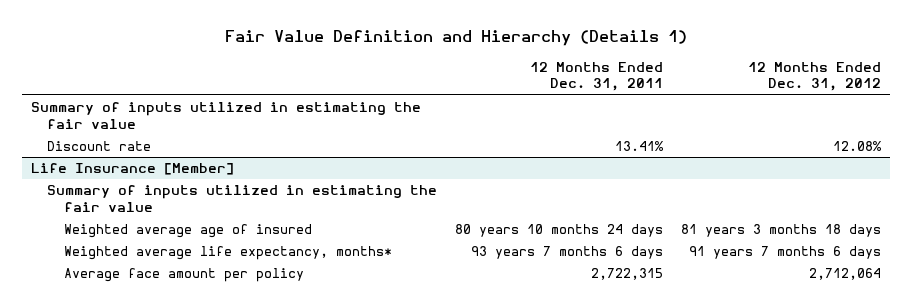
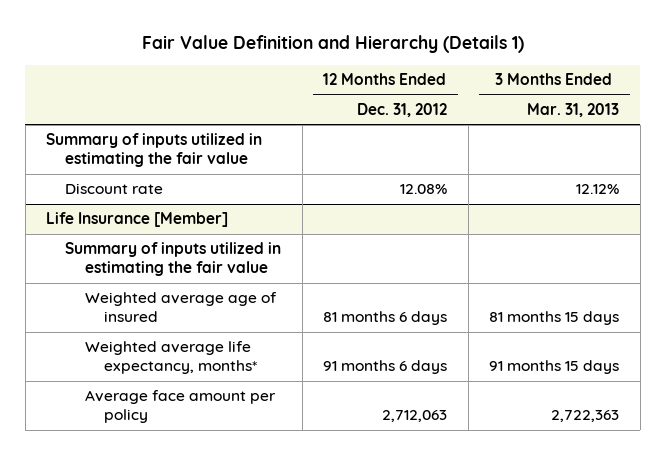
- | 12 Months Ended Dec. 31, 2011 | 12 Months Ended Dec. 31, 2012
+ | 12 Months Ended Dec. 31, 2012 | 3 Months Ended Mar. 31, 2013
@ Life Insurance [Member]
- Weighted average age of insured | 80 years 10 months 24 days | 81 years 3 months 18 days
- Weighted average life expectancy, months* | 93 years 7 months 6 days | 91 years 7 months 6 days
- Average face amount per policy | 2,722,315 | 2,712,064
+ Weighted average age of insured | 81 months 6 days | 81 months 15 days
+ Weighted average life expectancy, months* | 91 months 6 days | 91 months 15 days
+ Average face amount per policy | 2,712,063 | 2,722,363

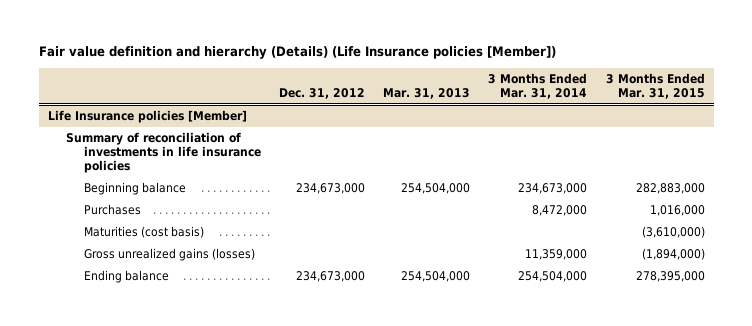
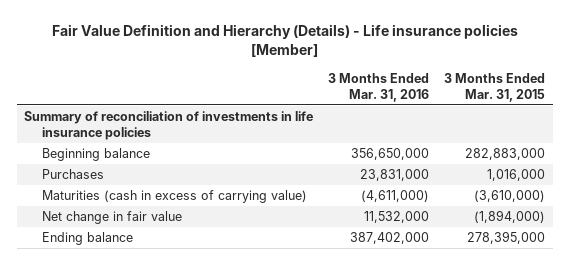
- Fair value definition and hierarchy (Details) (Life Insurance policies [Member])
+ Fair Value Definition and Hierarchy (Details) - Life insurance policies [Member]
- | Dec. 31, 2012 | Mar. 31, 2013 | 3 Months Ended Mar. 31, 2014 | 3 Months Ended Mar. 31, 2015
+ | 3 Months Ended Mar. 31, 2016 | 3 Months Ended Mar. 31, 2015
- Life Insurance policies [Member]
- Maturities (cost basis) | | | | (3,610,000)
- Gross unrealized gains (losses) | | | 11,359,000 | (1,894,000)
+ Maturities (cash in excess of carrying value) | (4,611,000) | (3,610,000)
+ Net change in fair value | 11,532,000 | (1,894,000)

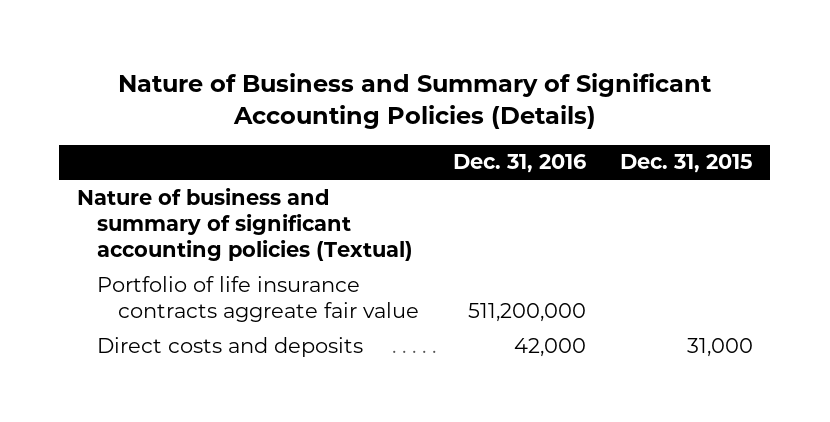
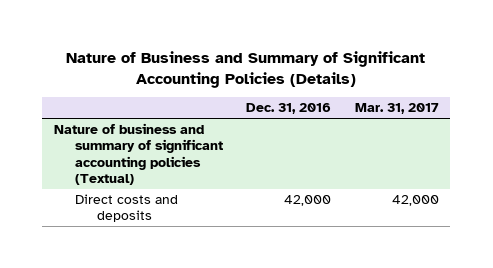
- | Dec. 31, 2016 | Dec. 31, 2015
+ | Dec. 31, 2016 | Mar. 31, 2017
- Portfolio of life insurance contracts aggreate fair value | 511,200,000 |

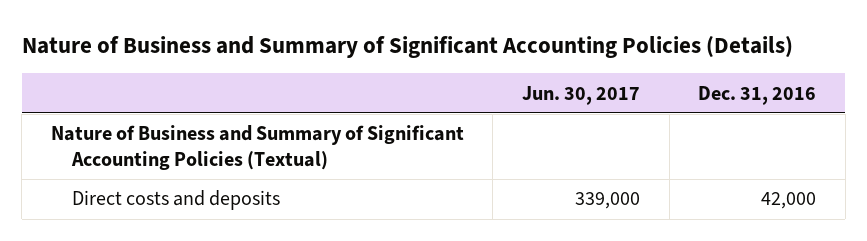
- | Dec. 31, 2016 | Mar. 31, 2017
+ | Jun. 30, 2017 | Dec. 31, 2016
- Nature of business and summary of significant accounting policies (Textual)
+ Nature of Business and Summary of Significant Accounting Policies (Textual)

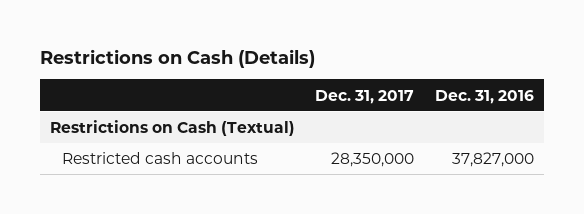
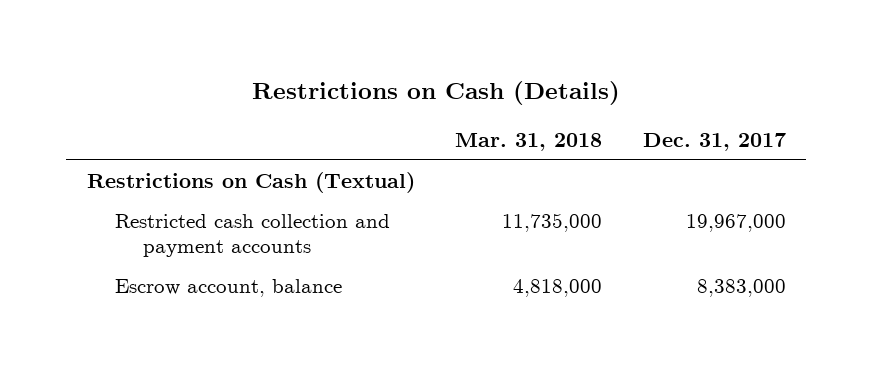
- | Dec. 31, 2017 | Dec. 31, 2016
+ | Mar. 31, 2018 | Dec. 31, 2017
- Restricted cash accounts | 28,350,000 | 37,827,000
+ Restricted cash collection and payment accounts | 11,735,000 | 19,967,000
+ Escrow account, balance | 4,818,000 | 8,383,000

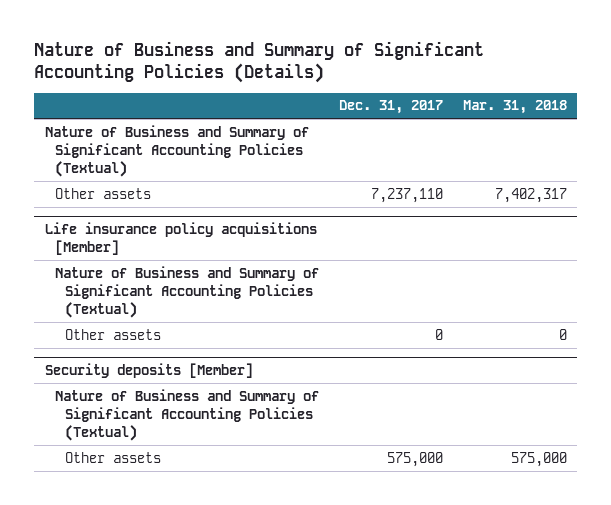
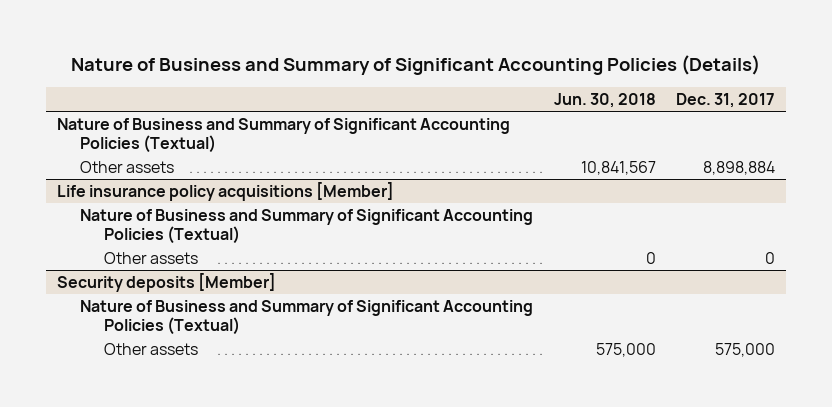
- | Dec. 31, 2017 | Mar. 31, 2018
+ | Jun. 30, 2018 | Dec. 31, 2017
- Other assets | 7,237,110 | 7,402,317
+ Other assets | 10,841,567 | 8,898,884

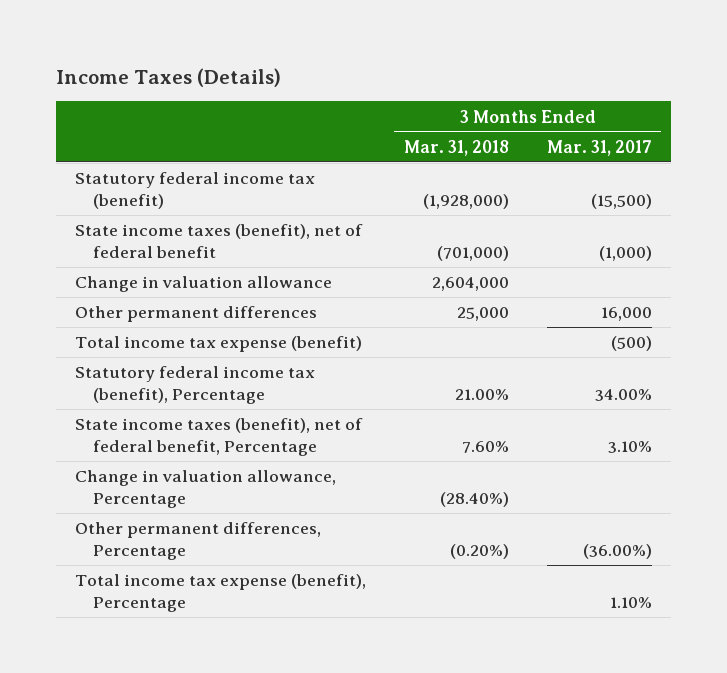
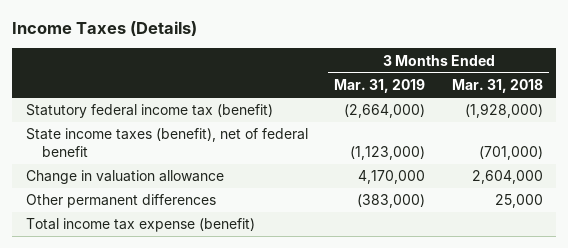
- | 3 Months Ended Mar. 31, 2018 | 3 Months Ended Mar. 31, 2017
+ | 3 Months Ended Mar. 31, 2019 | 3 Months Ended Mar. 31, 2018
- Statutory federal income tax (benefit), Percentage | 21.00% | 34.00%
- State income taxes (benefit), net of federal benefit, Percentage | 7.60% | 3.10%
- Change in valuation allowance, Percentage | (28.40%) |
- Other permanent differences, Percentage | (0.20%) | (36.00%)
- Total income tax expense (benefit), Percentage | | 1.10%

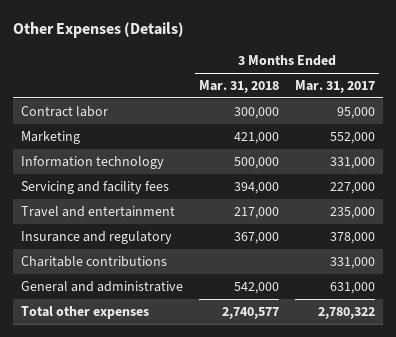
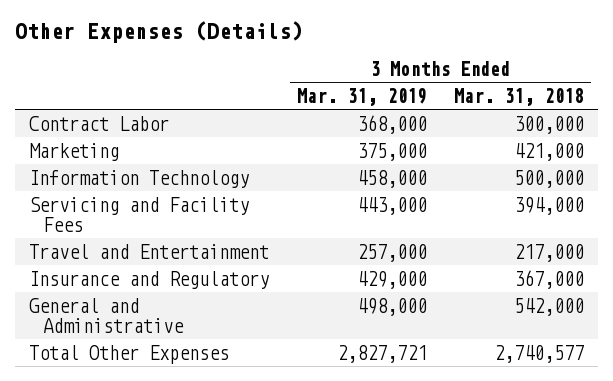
- | 3 Months Ended Mar. 31, 2018 | 3 Months Ended Mar. 31, 2017
+ | 3 Months Ended Mar. 31, 2019 | 3 Months Ended Mar. 31, 2018
- Contract labor | 300,000 | 95,000
+ Contract Labor | 368,000 | 300,000
- Information technology | 500,000 | 331,000
- Servicing and facility fees | 394,000 | 227,000
- Travel and entertainment | 217,000 | 235,000
- Insurance and regulatory | 367,000 | 378,000
- Charitable contributions | | 331,000
- General and administrative | 542,000 | 631,000
- Total other expenses | 2,740,577 | 2,780,322
+ Information Technology | 458,000 | 500,000
+ Servicing and Facility Fees | 443,000 | 394,000
+ Travel and Entertainment | 257,000 | 217,000
+ Insurance and Regulatory | 429,000 | 367,000
+ General and Administrative | 498,000 | 542,000
+ Total Other Expenses | 2,827,721 | 2,740,577

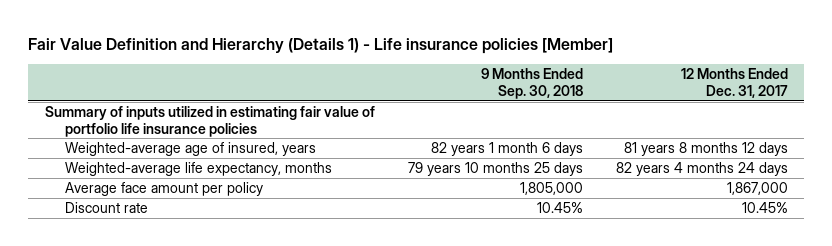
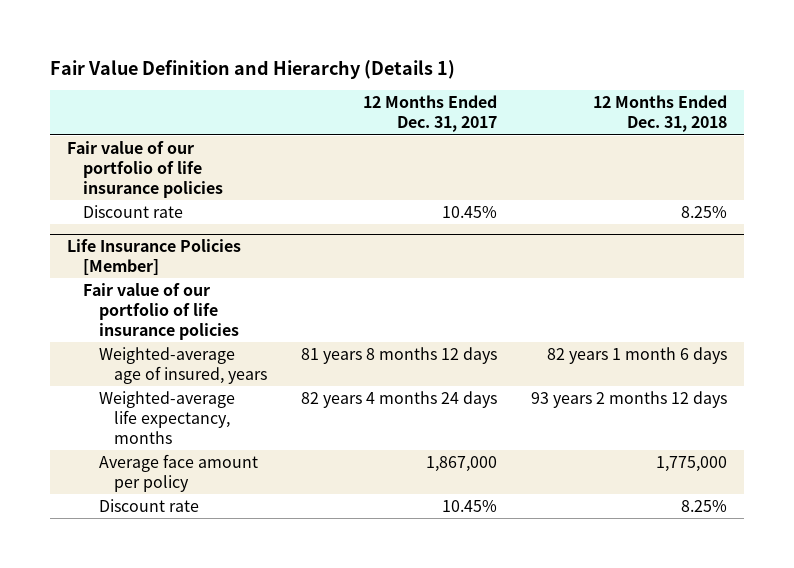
- Fair Value Definition and Hierarchy (Details 1) - Life insurance policies [Member]
+ Fair Value Definition and Hierarchy (Details 1)
- | 9 Months Ended Sep. 30, 2018 | 12 Months Ended Dec. 31, 2017
+ | 12 Months Ended Dec. 31, 2017 | 12 Months Ended Dec. 31, 2018
- Summary of inputs utilized in estimating fair value of portfolio life insurance policies
+ Fair value of our portfolio of life insurance policies
+ Discount rate | 10.45% | 8.25%
+ Life Insurance Policies [Member]
+ Fair value of our portfolio of life insurance policies

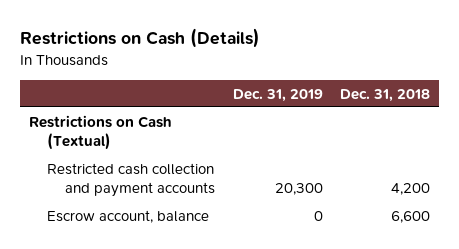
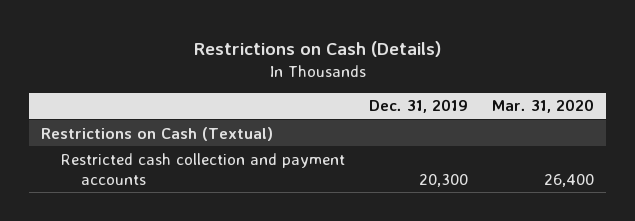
- | Dec. 31, 2019 | Dec. 31, 2018
+ | Dec. 31, 2019 | Mar. 31, 2020
- Escrow account, balance | 0 | 6,600

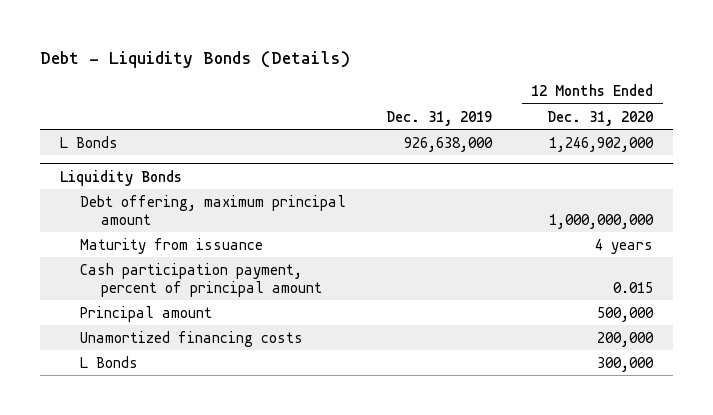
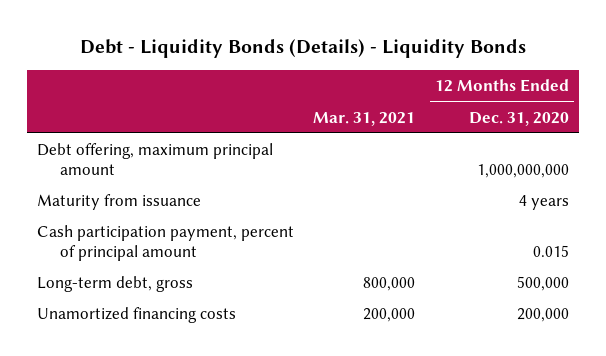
- Debt - Liquidity Bonds (Details)
+ Debt - Liquidity Bonds (Details) - Liquidity Bonds
- | Dec. 31, 2019 | 12 Months Ended Dec. 31, 2020
+ | Mar. 31, 2021 | 12 Months Ended Dec. 31, 2020
- L Bonds | 926,638,000 | 1,246,902,000
- Liquidity Bonds
- Principal amount | | 500,000
+ Long-term debt, gross | 800,000 | 500,000
- L Bonds | | 300,000

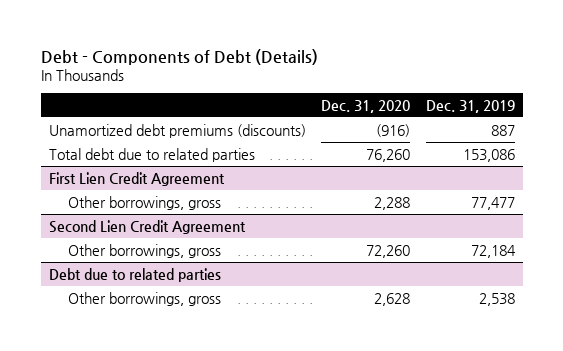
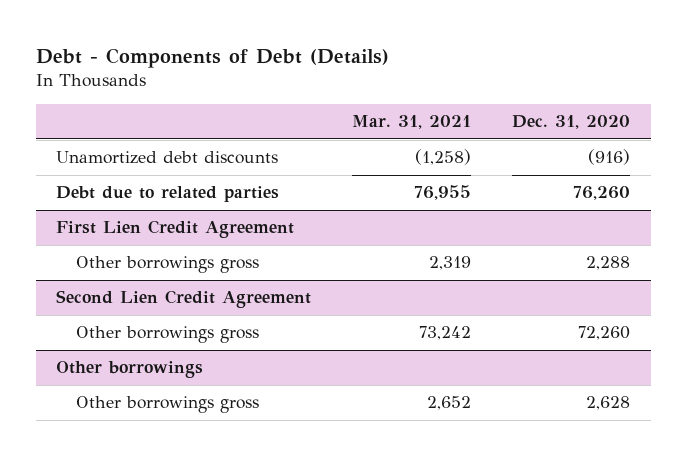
- | Dec. 31, 2020 | Dec. 31, 2019
+ | Mar. 31, 2021 | Dec. 31, 2020
- Unamortized debt premiums (discounts) | (916) | 887
- Total debt due to related parties | 76,260 | 153,086
+ Unamortized debt discounts | (1,258) | (916)
+ Debt due to related parties | 76,955 | 76,260
@ First Lien Credit Agreement
- Other borrowings, gross | 2,288 | 77,477
+ Other borrowings gross | 2,319 | 2,288
@ Second Lien Credit Agreement
- Other borrowings, gross | 72,260 | 72,184
- Debt due to related parties
- Other borrowings, gross | 2,628 | 2,538
@ Second Lien Credit Agreement
+ Other borrowings gross | 73,242 | 72,260
+ Other borrowings
+ Other borrowings gross | 2,652 | 2,628

